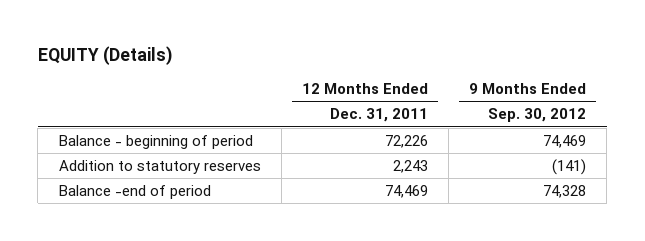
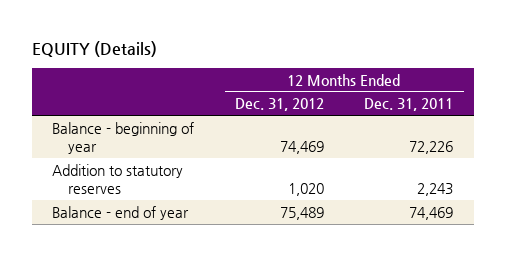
- | 12 Months Ended Dec. 31, 2011 | 9 Months Ended Sep. 30, 2012
+ | 12 Months Ended Dec. 31, 2012 | 12 Months Ended Dec. 31, 2011
- Balance - beginning of period | 72,226 | 74,469
+ Balance - beginning of year | 74,469 | 72,226
- Balance -end of period | 74,469 | 74,328
+ Balance - end of year | 75,489 | 74,469

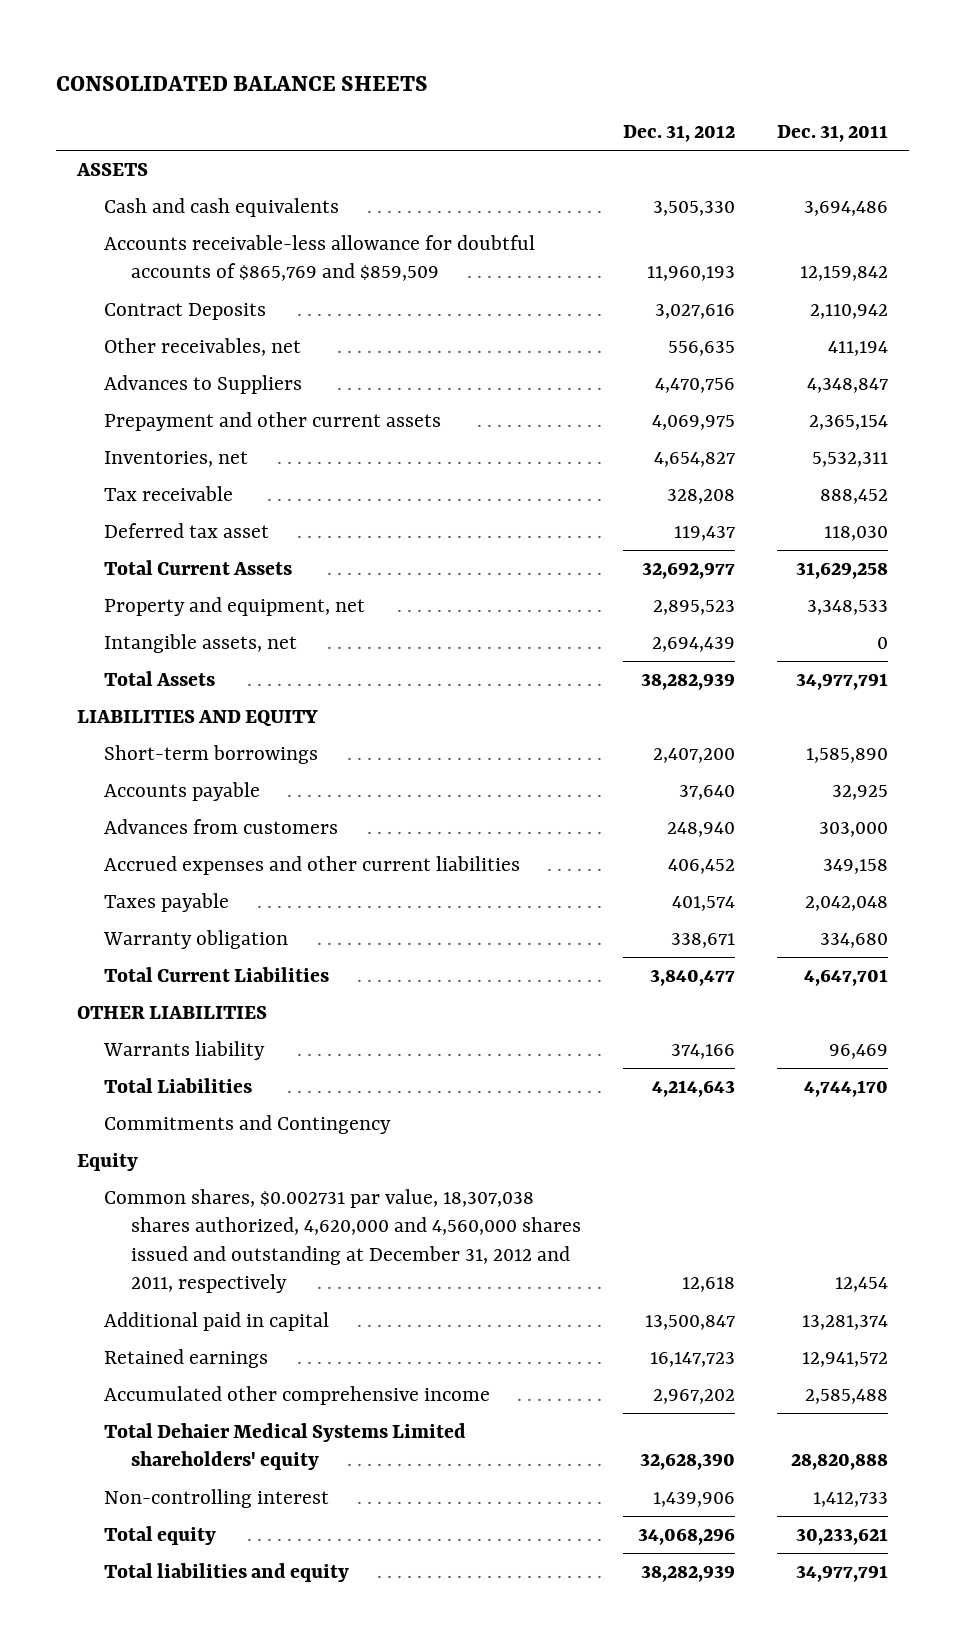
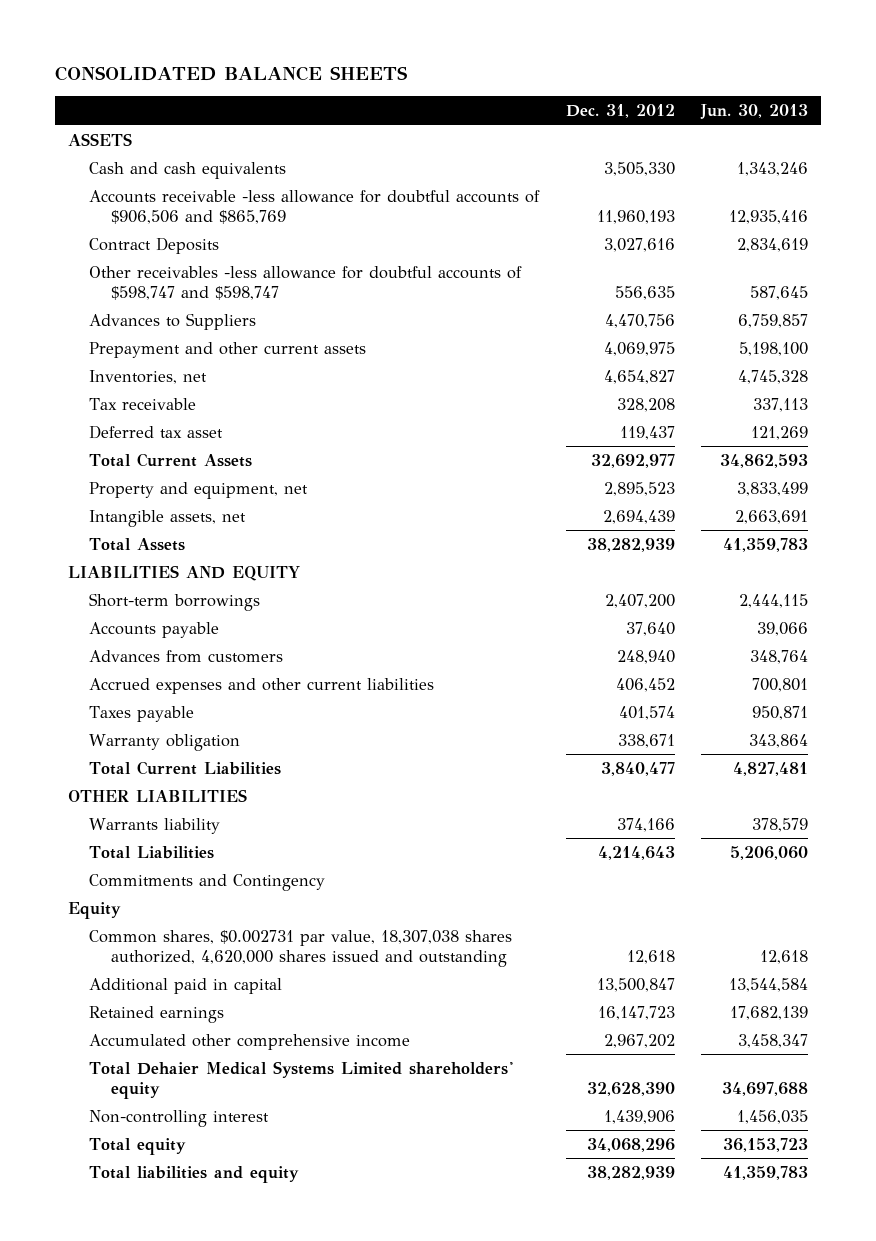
- | Dec. 31, 2012 | Dec. 31, 2011
+ | Dec. 31, 2012 | Jun. 30, 2013
- Accounts receivable-less allowance for doubtful accounts of $865,769 and $859,509 | 11,960,193 | 12,159,842
+ Accounts receivable -less allowance for doubtful accounts of $906,506 and $865,769 | 11,960,193 | 12,935,416
- Other receivables, net | 556,635 | 411,194
+ Other receivables -less allowance for doubtful accounts of $598,747 and $598,747 | 556,635 | 587,645
- Common shares, $0.002731 par value, 18,307,038 shares authorized, 4,620,000 and 4,560,000 shares issued and outstanding at December 31, 2012 and 2011, respectively | 12,618 | 12,454
+ Common shares, $0.002731 par value, 18,307,038 shares authorized, 4,620,000 shares issued and outstanding | 12,618 | 12,618

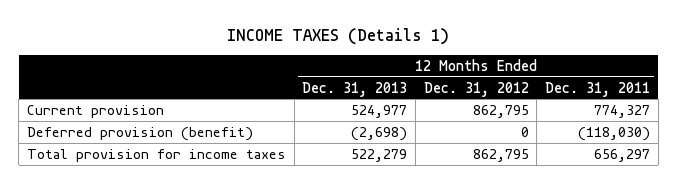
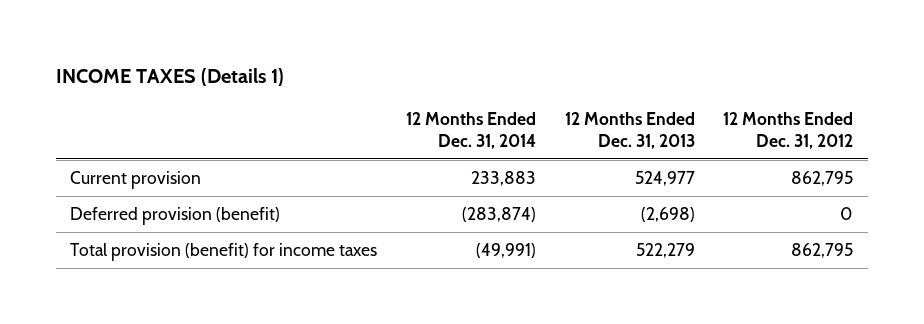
- | 12 Months Ended Dec. 31, 2013 | 12 Months Ended Dec. 31, 2012 | 12 Months Ended Dec. 31, 2011
+ | 12 Months Ended Dec. 31, 2014 | 12 Months Ended Dec. 31, 2013 | 12 Months Ended Dec. 31, 2012
- Total provision for income taxes | 522,279 | 862,795 | 656,297
+ Total provision (benefit) for income taxes | (49,991) | 522,279 | 862,795

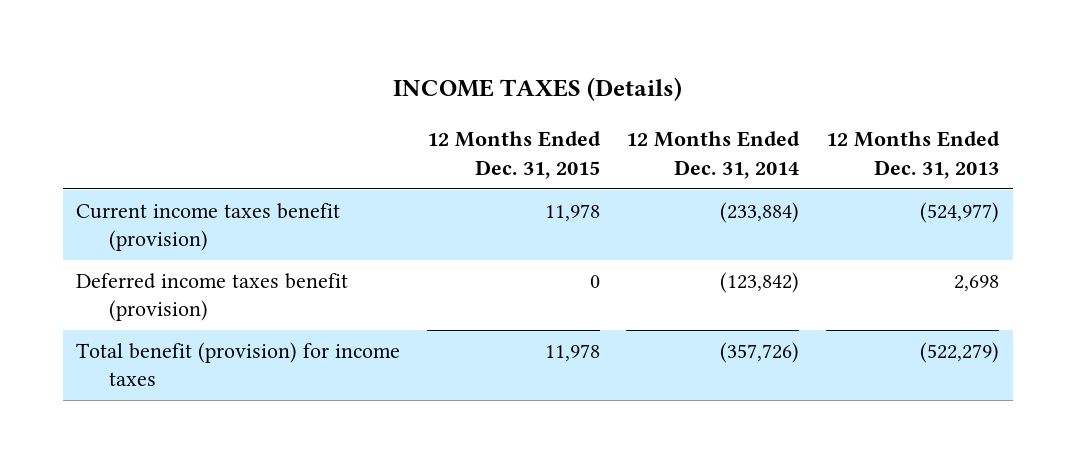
- INCOME TAXES (Details 1)
+ INCOME TAXES (Details)
- | 12 Months Ended Dec. 31, 2014 | 12 Months Ended Dec. 31, 2013 | 12 Months Ended Dec. 31, 2012
+ | 12 Months Ended Dec. 31, 2015 | 12 Months Ended Dec. 31, 2014 | 12 Months Ended Dec. 31, 2013
- Current provision | 233,883 | 524,977 | 862,795
- Deferred provision (benefit) | (283,874) | (2,698) | 0
- Total provision (benefit) for income taxes | (49,991) | 522,279 | 862,795
+ Current income taxes benefit (provision) | 11,978 | (233,884) | (524,977)
+ Deferred income taxes benefit (provision) | 0 | (123,842) | 2,698
+ Total benefit (provision) for income taxes | 11,978 | (357,726) | (522,279)

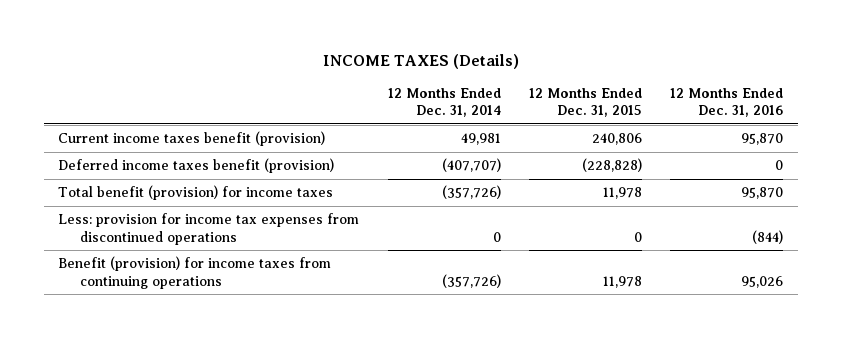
- | 12 Months Ended Dec. 31, 2015 | 12 Months Ended Dec. 31, 2014 | 12 Months Ended Dec. 31, 2013
+ | 12 Months Ended Dec. 31, 2014 | 12 Months Ended Dec. 31, 2015 | 12 Months Ended Dec. 31, 2016
- Current income taxes benefit (provision) | 11,978 | (233,884) | (524,977)
- Deferred income taxes benefit (provision) | 0 | (123,842) | 2,698
+ Current income taxes benefit (provision) | 49,981 | 240,806 | 95,870
+ Deferred income taxes benefit (provision) | (407,707) | (228,828) | 0
+ Less: provision for income tax expenses from discontinued operations | 0 | 0 | (844)
+ Benefit (provision) for income taxes from continuing operations | (357,726) | 11,978 | 95,026

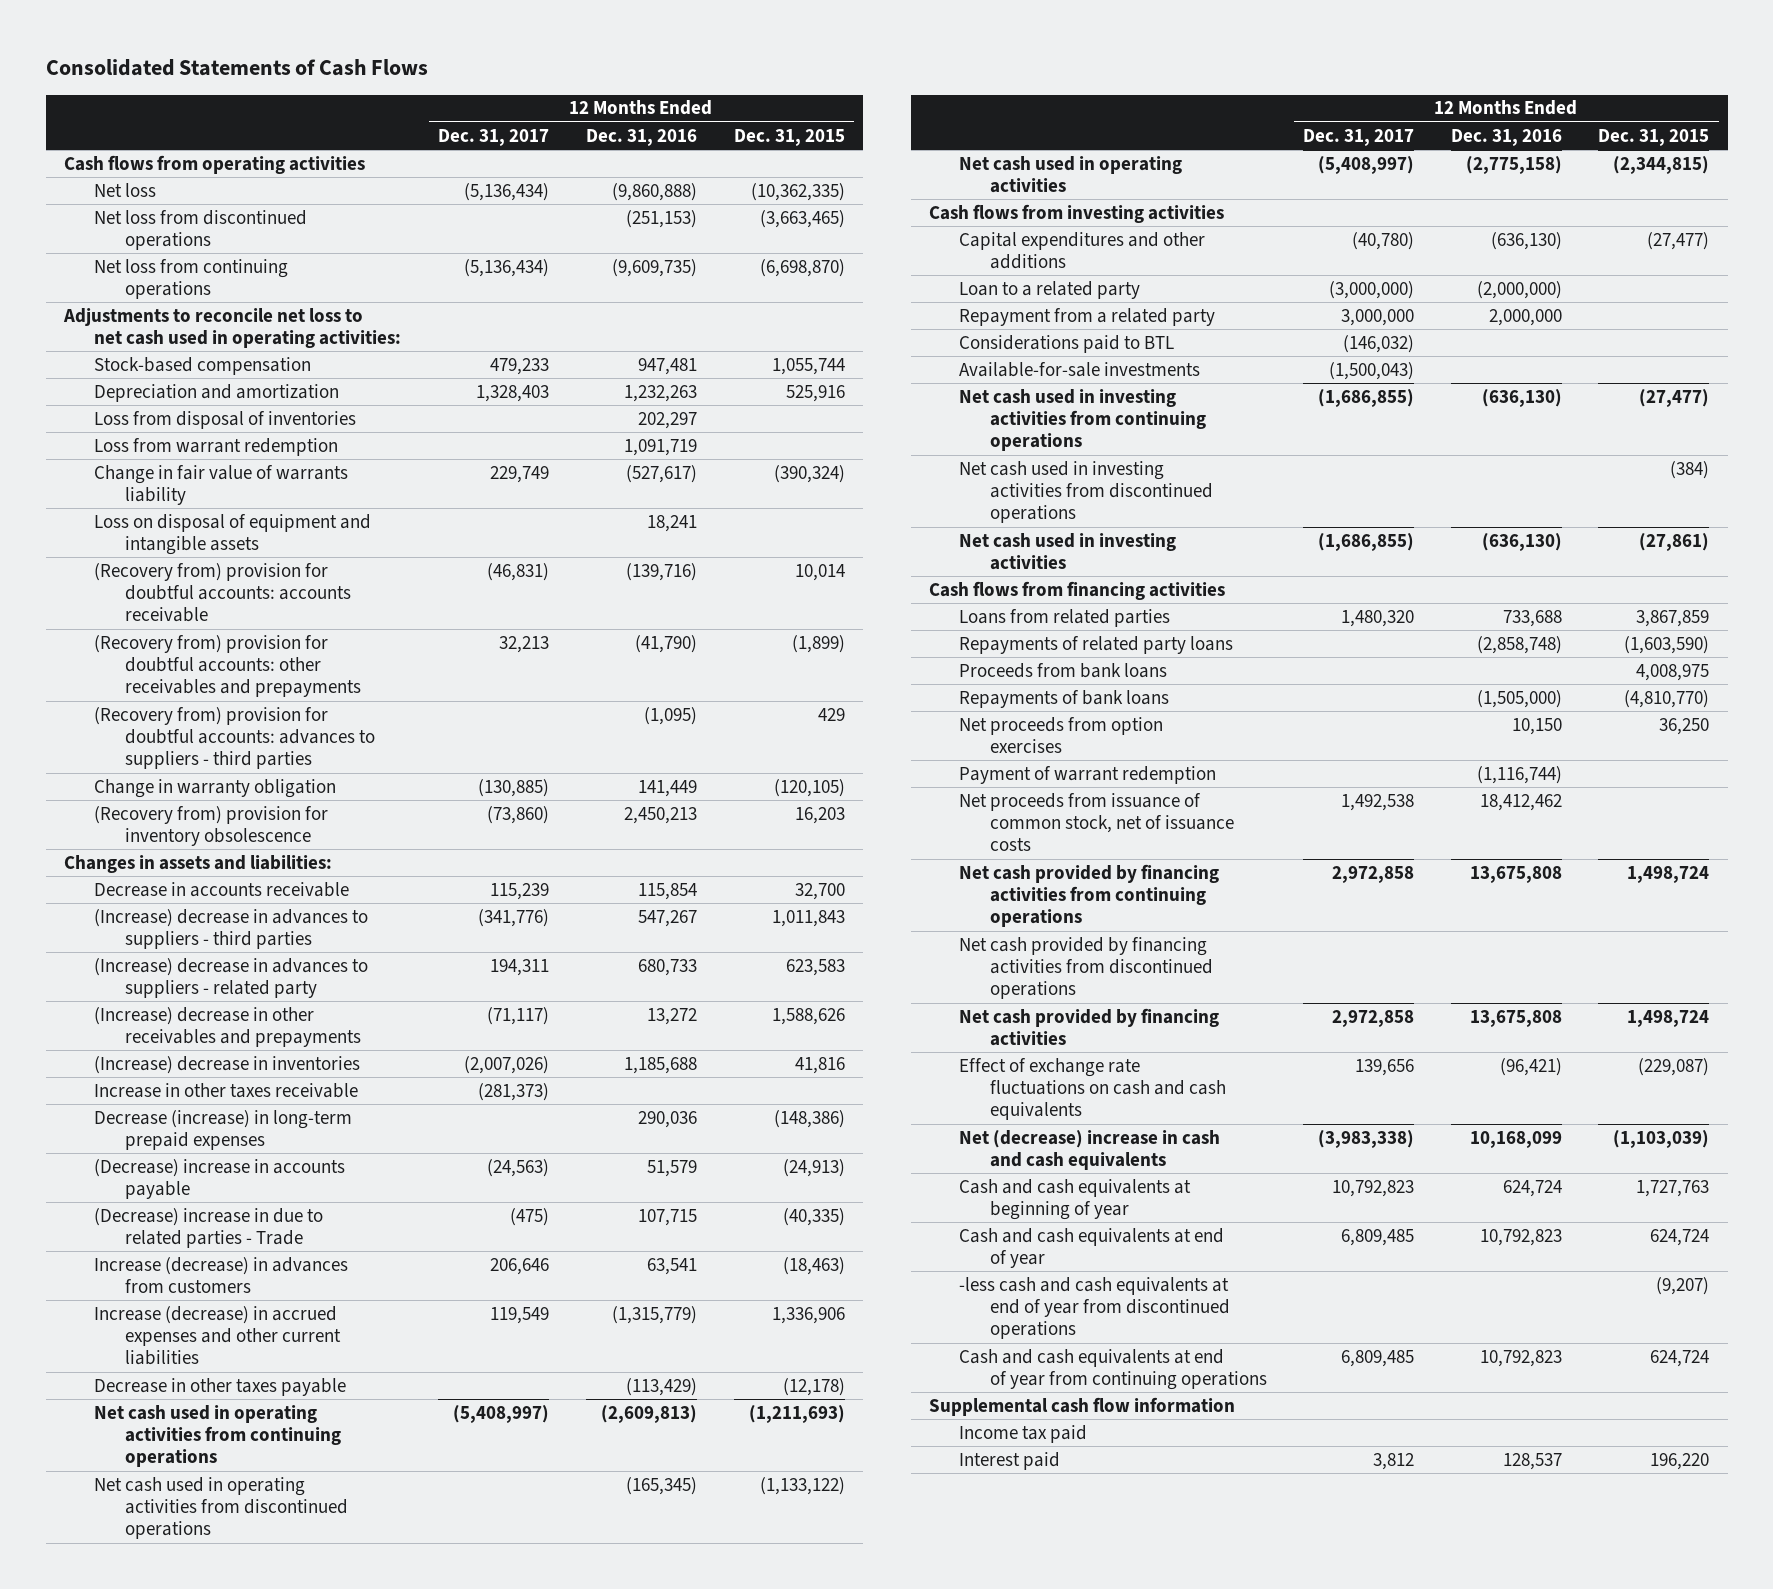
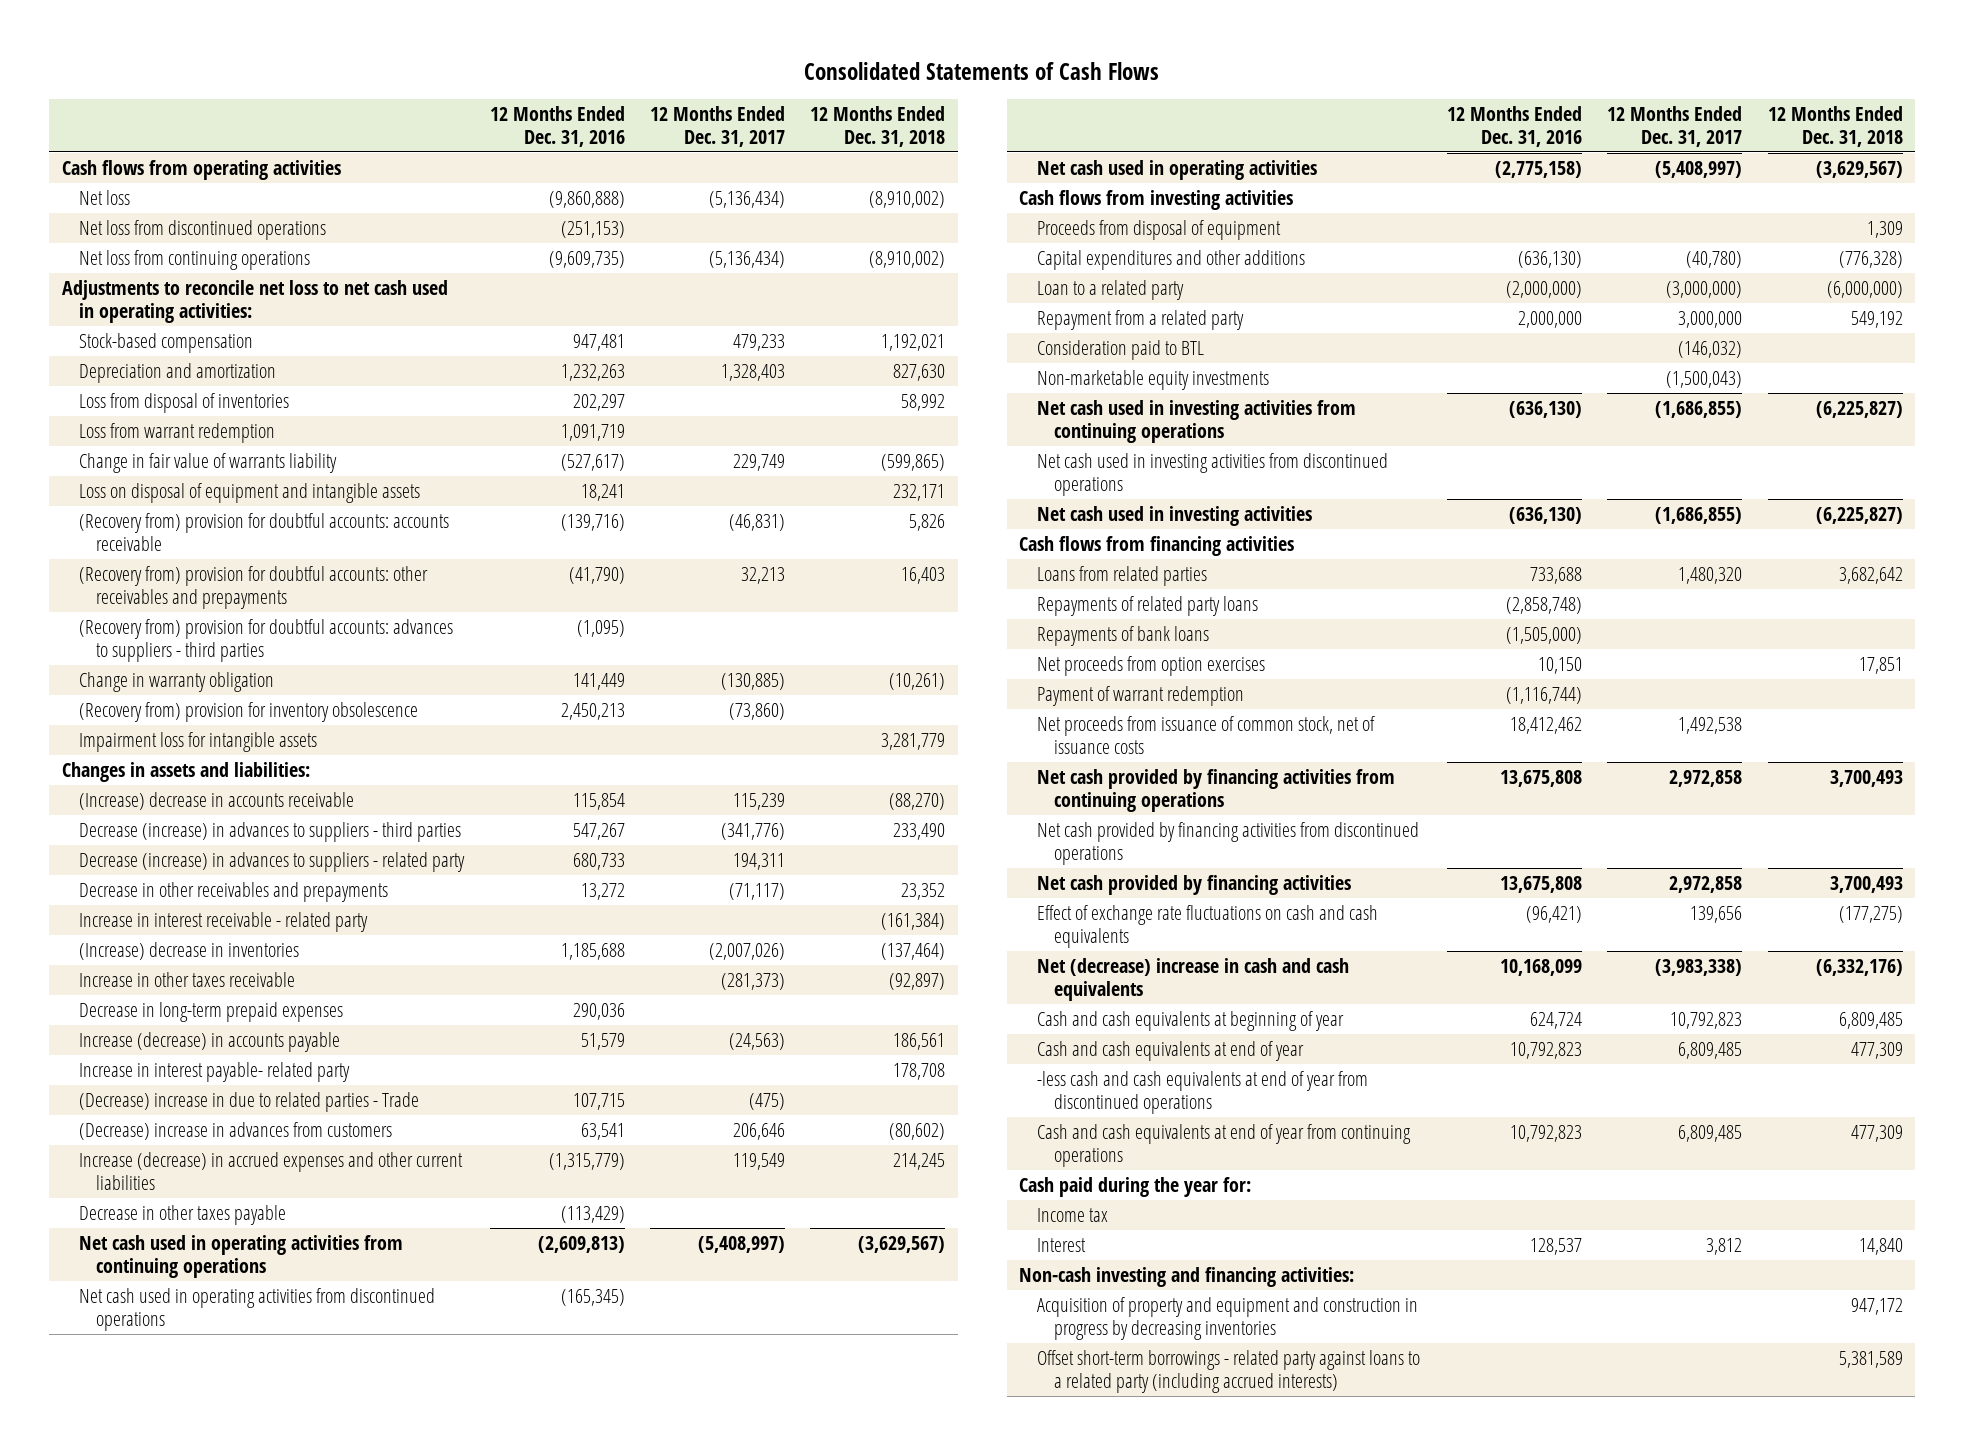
- | 12 Months Ended Dec. 31, 2017 | 12 Months Ended Dec. 31, 2016 | 12 Months Ended Dec. 31, 2015
+ | 12 Months Ended Dec. 31, 2016 | 12 Months Ended Dec. 31, 2017 | 12 Months Ended Dec. 31, 2018
+ Impairment loss for intangible assets | | | 3,281,779
- Decrease in accounts receivable | 115,239 | 115,854 | 32,700
- (Increase) decrease in advances to suppliers - third parties | (341,776) | 547,267 | 1,011,843
- (Increase) decrease in advances to suppliers - related party | 194,311 | 680,733 | 623,583
- (Increase) decrease in other receivables and prepayments | (71,117) | 13,272 | 1,588,626
+ (Increase) decrease in accounts receivable | 115,854 | 115,239 | (88,270)
+ Decrease (increase) in advances to suppliers - third parties | 547,267 | (341,776) | 233,490
+ Decrease (increase) in advances to suppliers - related party | 680,733 | 194,311 |
+ Decrease in other receivables and prepayments | 13,272 | (71,117) | 23,352
+ Increase in interest receivable - related party | | | (161,384)
- Decrease (increase) in long-term prepaid expenses | | 290,036 | (148,386)
- (Decrease) increase in accounts payable | (24,563) | 51,579 | (24,913)
+ Decrease in long-term prepaid expenses | 290,036 | |
+ Increase (decrease) in accounts payable | 51,579 | (24,563) | 186,561
+ Increase in interest payable- related party | | | 178,708
- Increase (decrease) in advances from customers | 206,646 | 63,541 | (18,463)
+ (Decrease) increase in advances from customers | 63,541 | 206,646 | (80,602)
+ Proceeds from disposal of equipment | | | 1,309
- Considerations paid to BTL | (146,032) | |
- Available-for-sale investments | (1,500,043) | |
+ Consideration paid to BTL | | (146,032) |
+ Non-marketable equity investments | | (1,500,043) |
- Proceeds from bank loans | | | 4,008,975
- Supplemental cash flow information
- Income tax paid
- Interest paid | 3,812 | 128,537 | 196,220
+ Cash paid during the year for:
+ Income tax
+ Interest | 128,537 | 3,812 | 14,840
+ Non-cash investing and financing activities:
+ Acquisition of property and equipment and construction in progress by decreasing inventories | | | 947,172
+ Offset short-term borrowings - related party against loans to a related party (including accrued interests) | | | 5,381,589

